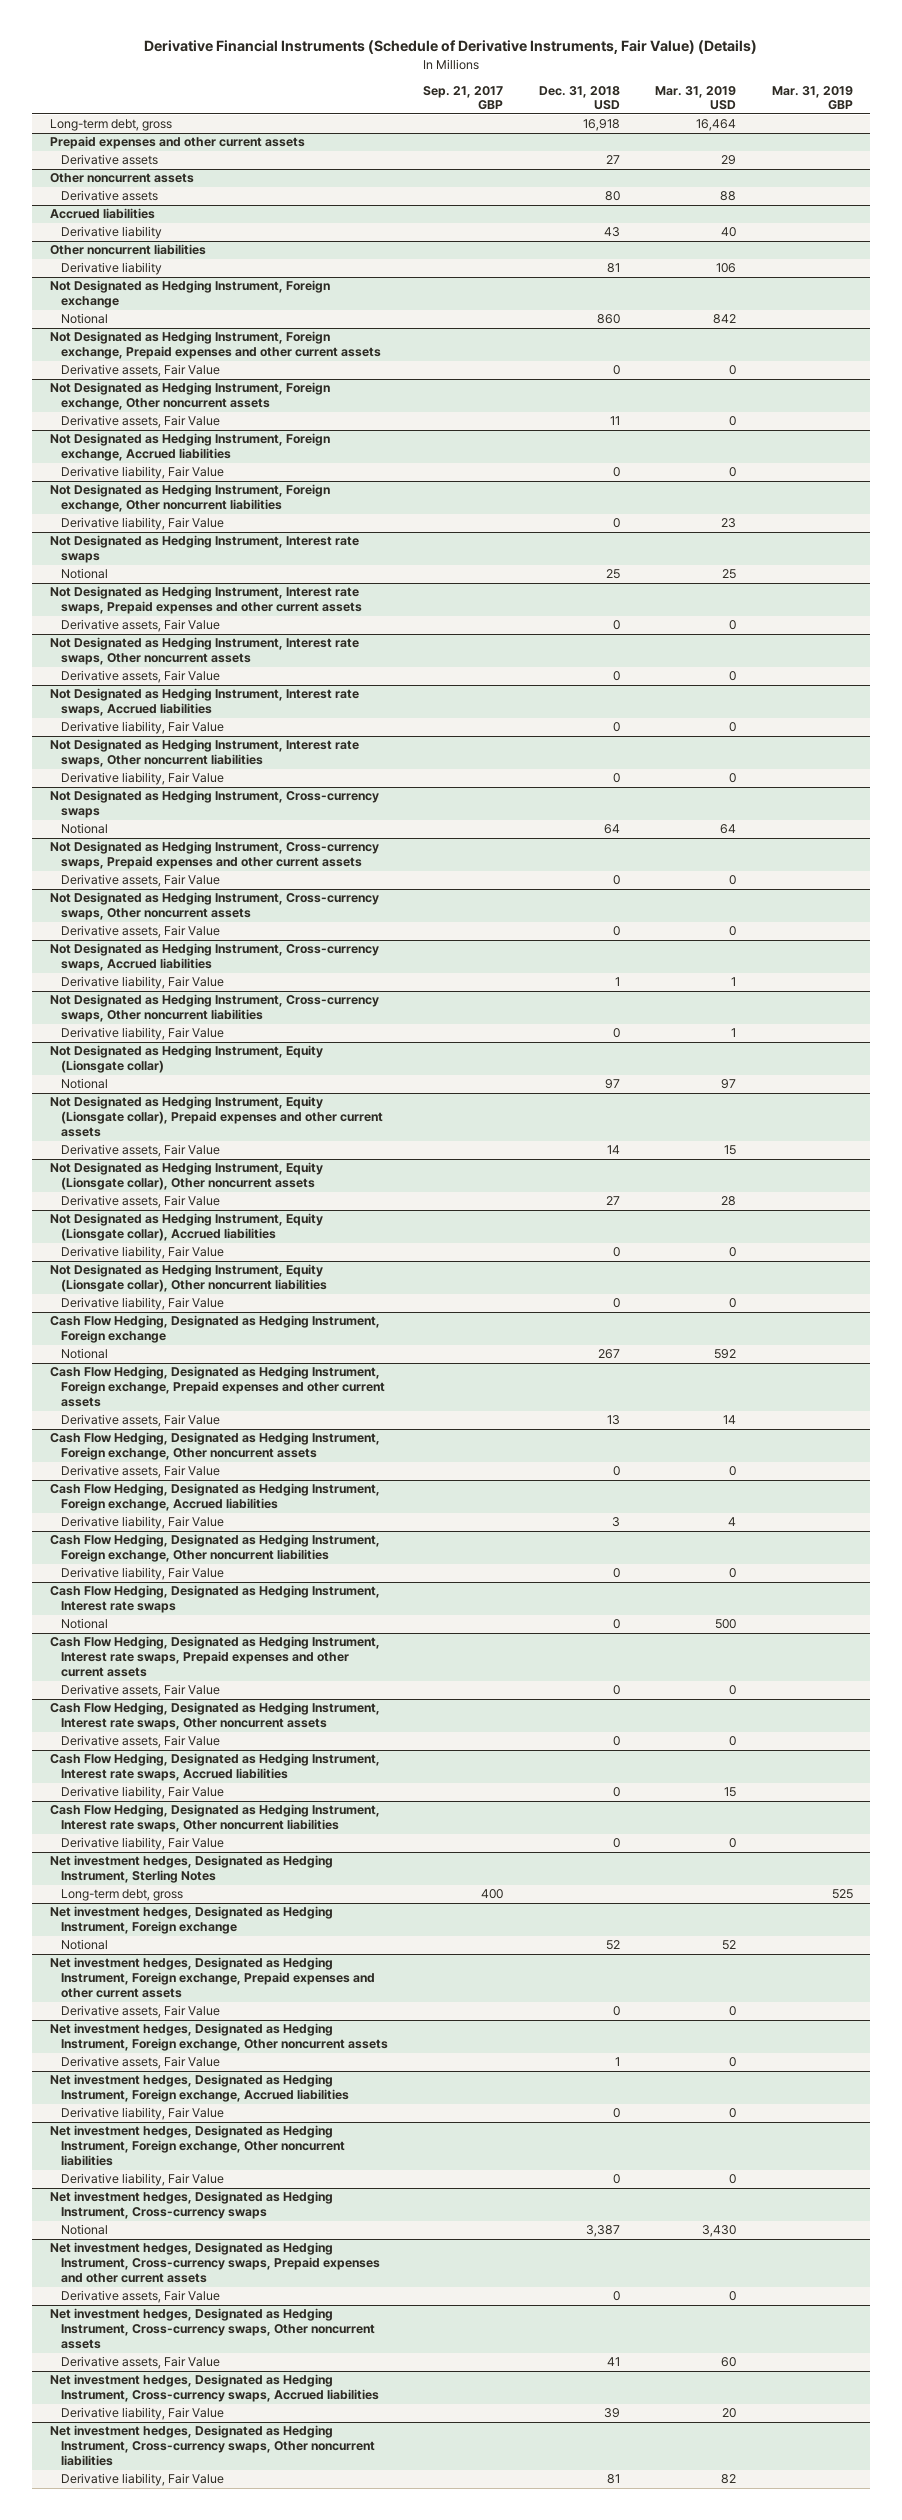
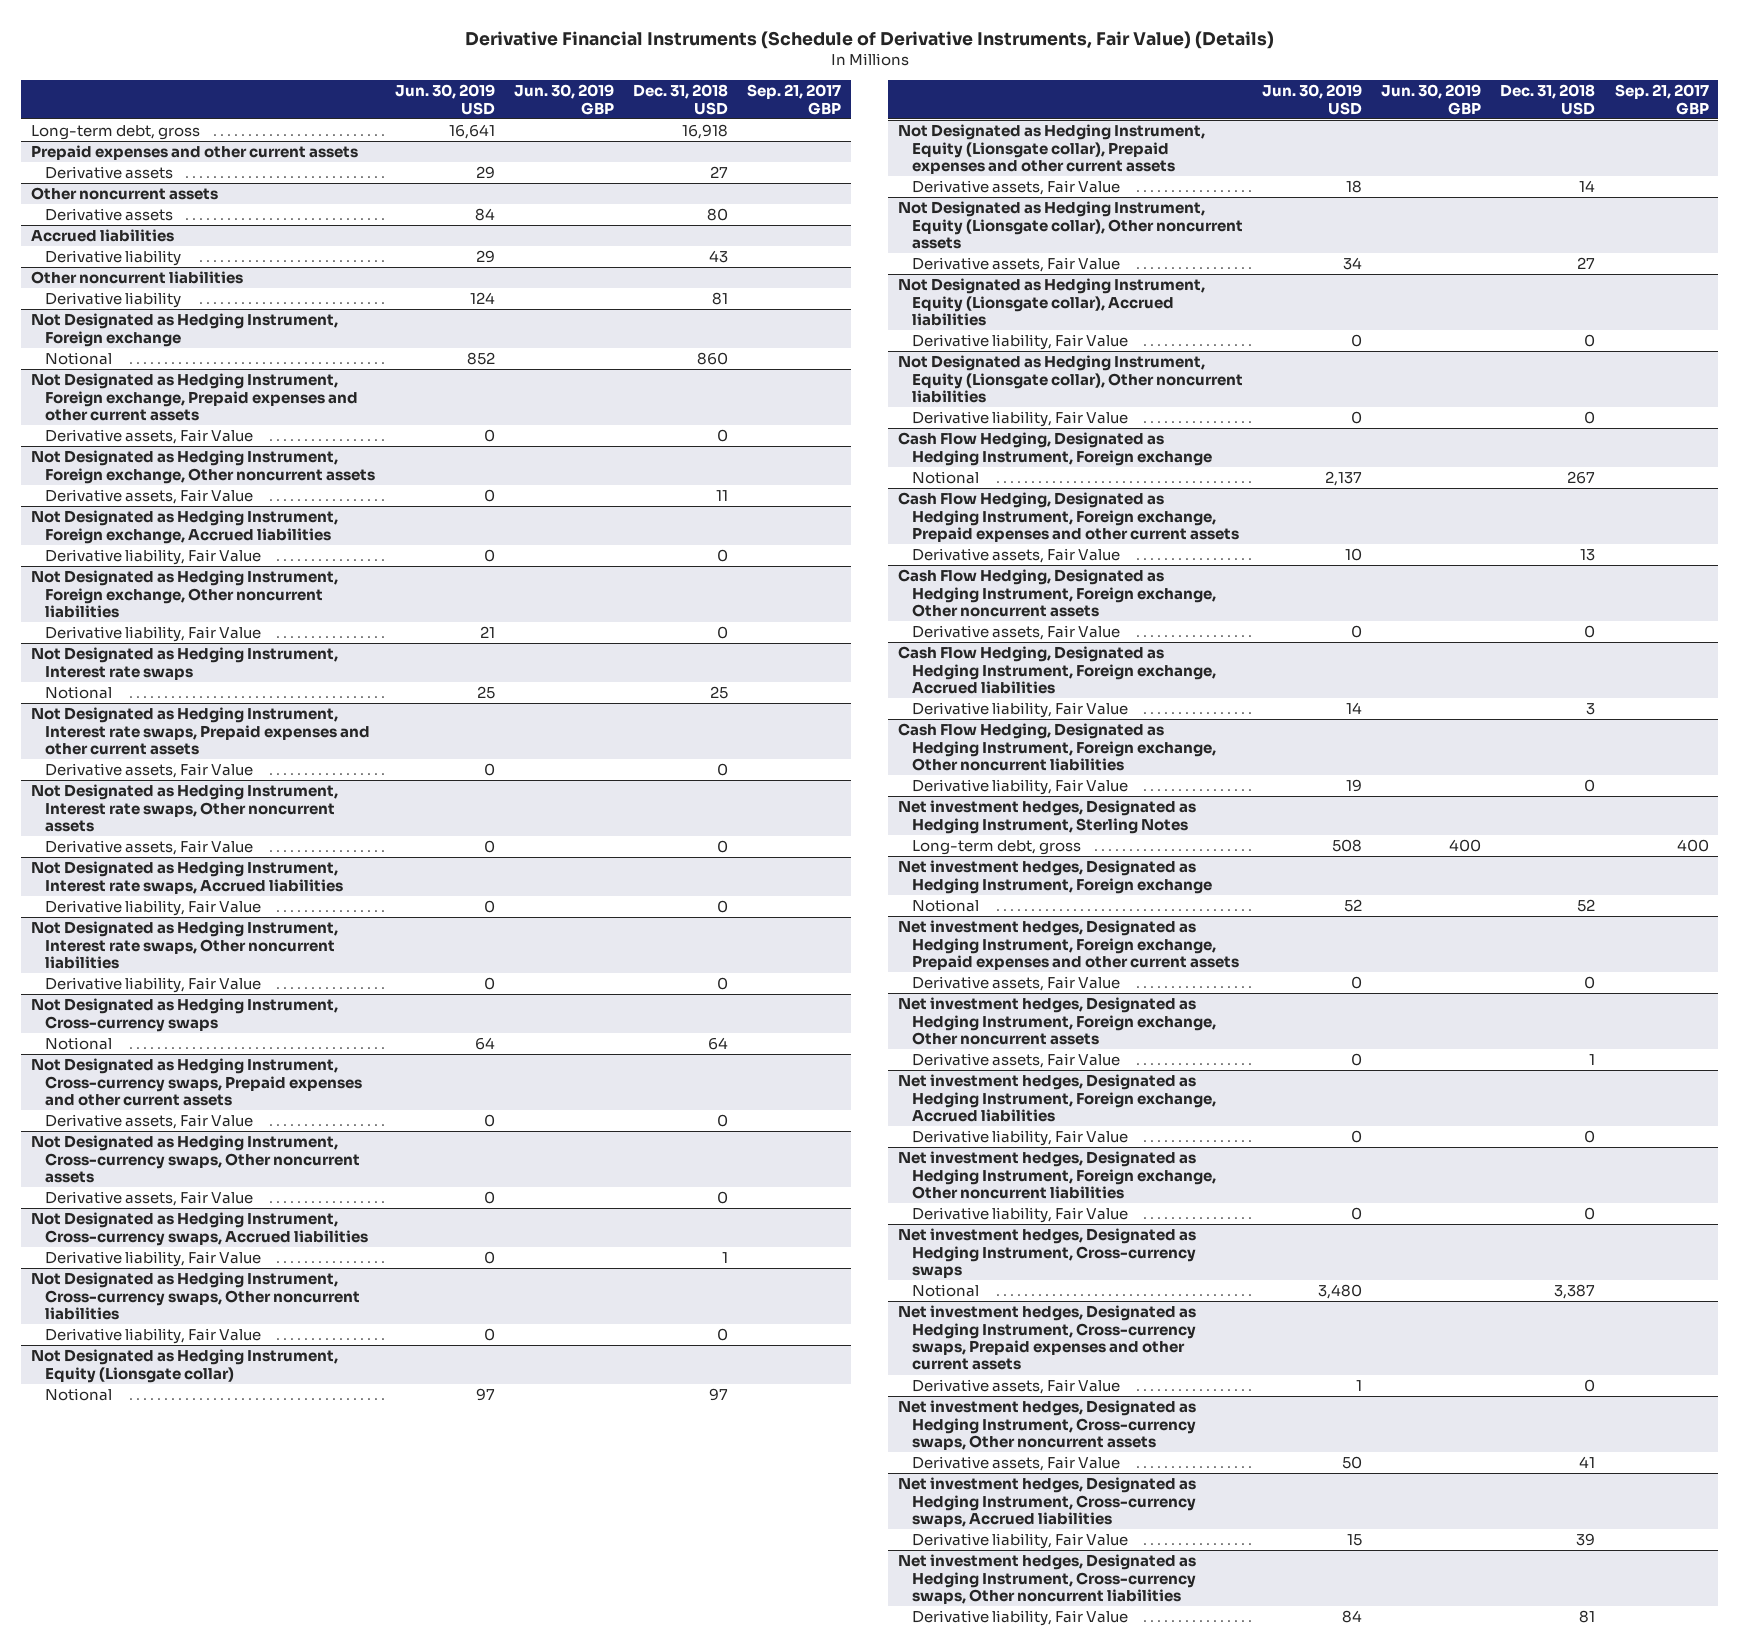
- | Sep. 21, 2017 GBP | Dec. 31, 2018 USD | Mar. 31, 2019 USD | Mar. 31, 2019 GBP
+ | Jun. 30, 2019 USD | Jun. 30, 2019 GBP | Dec. 31, 2018 USD | Sep. 21, 2017 GBP
- Cash Flow Hedging, Designated as Hedging Instrument, Interest rate swaps
- Notional | | 0 | 500 |
- Cash Flow Hedging, Designated as Hedging Instrument, Interest rate swaps, Prepaid expenses and other current assets
- Derivative assets, Fair Value | | 0 | 0 |
- Cash Flow Hedging, Designated as Hedging Instrument, Interest rate swaps, Other noncurrent assets
- Derivative assets, Fair Value | | 0 | 0 |
- Cash Flow Hedging, Designated as Hedging Instrument, Interest rate swaps, Accrued liabilities
- Derivative liability, Fair Value | | 0 | 15 |
- Cash Flow Hedging, Designated as Hedging Instrument, Interest rate swaps, Other noncurrent liabilities
- Derivative liability, Fair Value | | 0 | 0 |

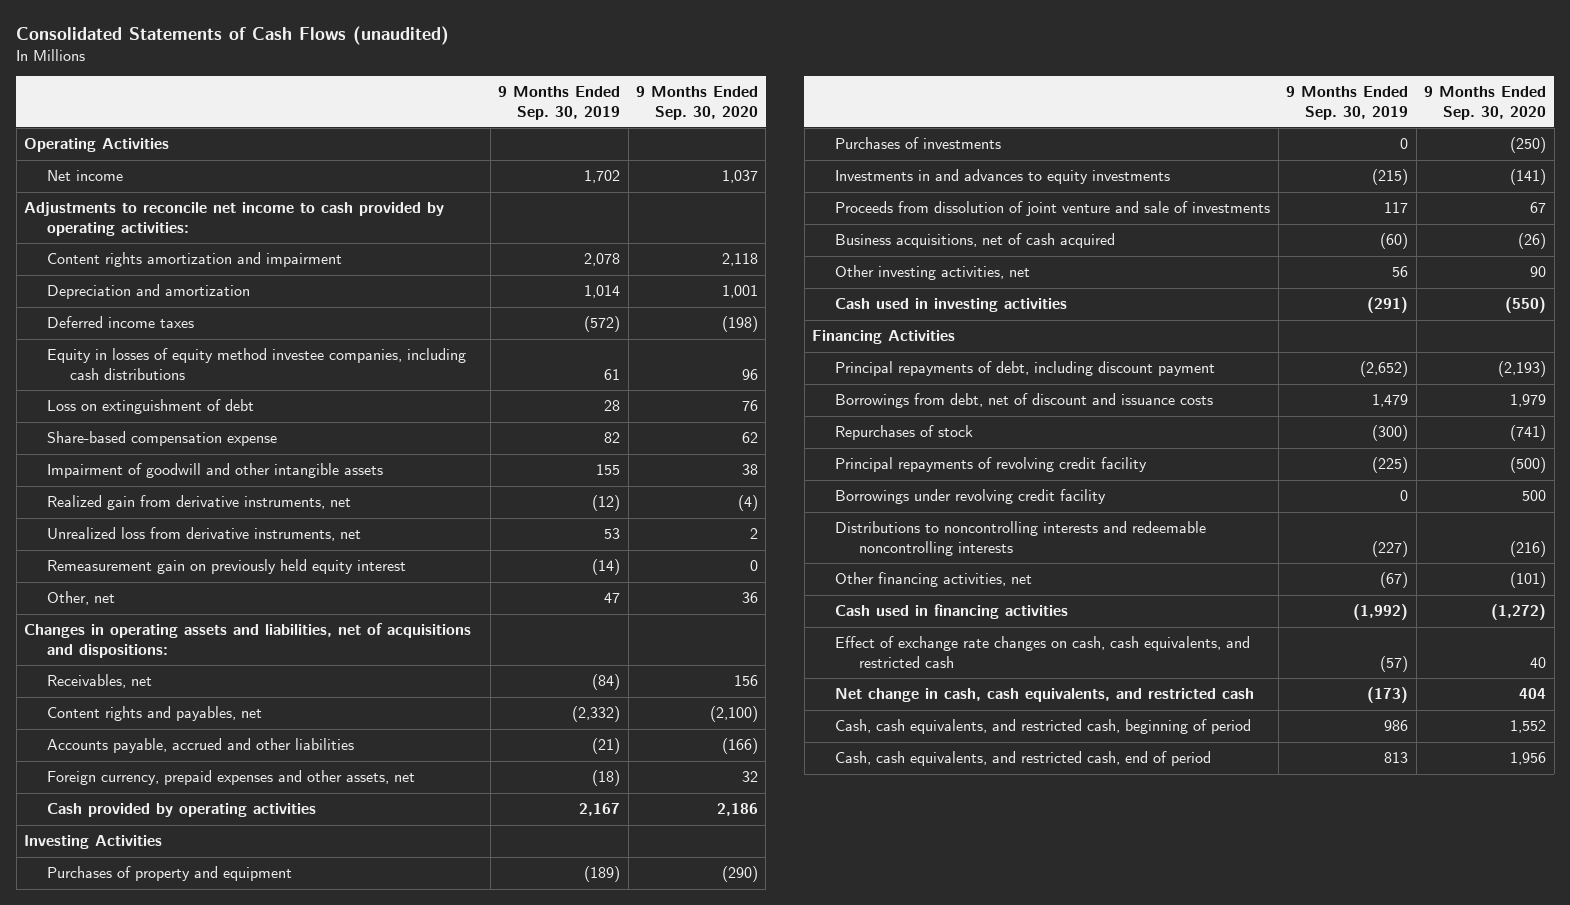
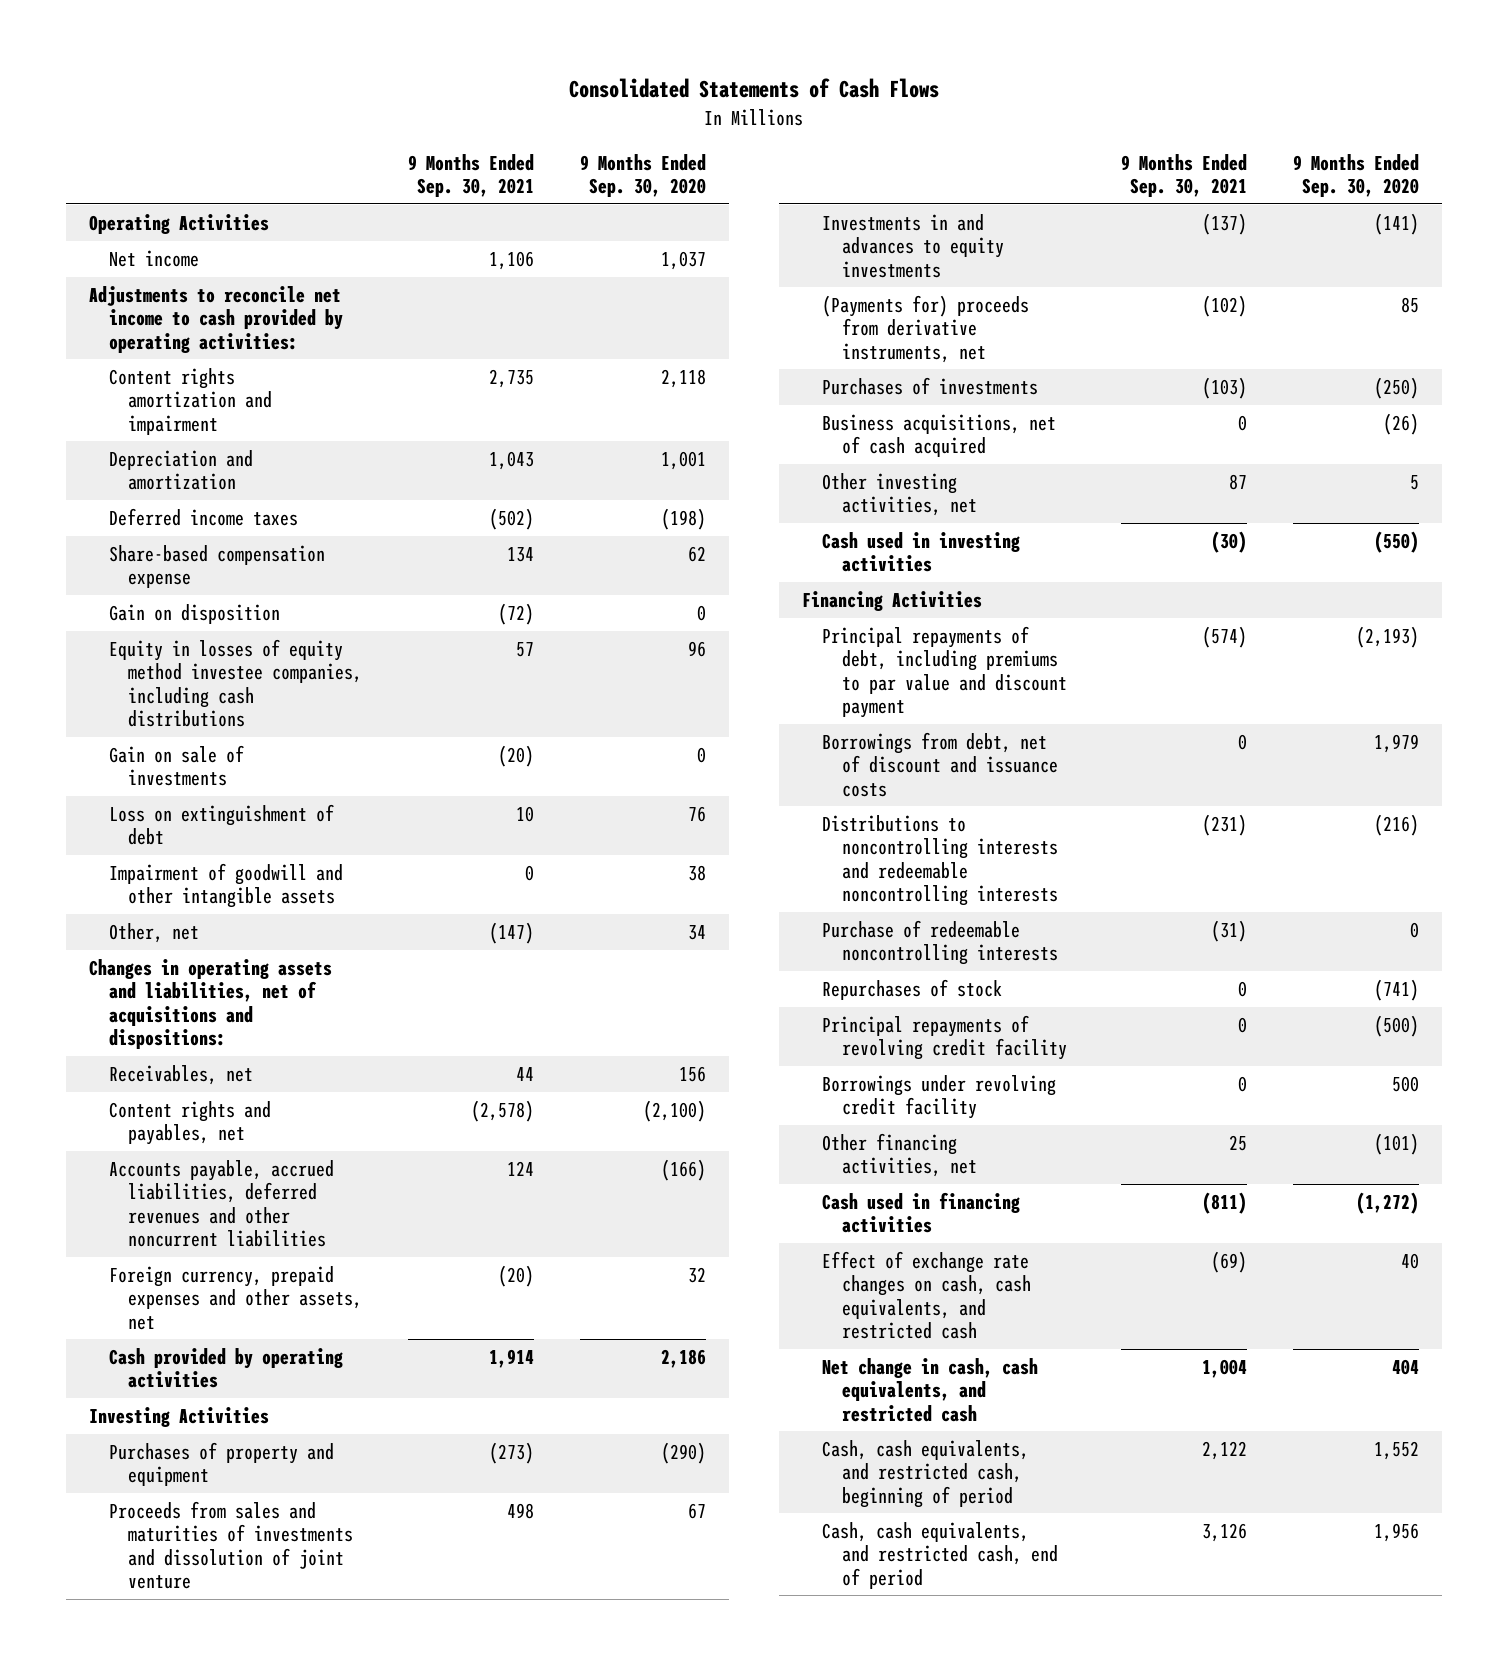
- Consolidated Statements of Cash Flows (unaudited)
+ Consolidated Statements of Cash Flows
- | 9 Months Ended Sep. 30, 2019 | 9 Months Ended Sep. 30, 2020
+ | 9 Months Ended Sep. 30, 2021 | 9 Months Ended Sep. 30, 2020
moved up: Share-based compensation expense | 134 | 62
+ Gain on disposition | (72) | 0
+ Gain on sale of investments | (20) | 0
- Realized gain from derivative instruments, net | (12) | (4)
- Unrealized loss from derivative instruments, net | 53 | 2
- Remeasurement gain on previously held equity interest | (14) | 0
- Other, net | 47 | 36
+ Other, net | (147) | 34
- Accounts payable, accrued and other liabilities | (21) | (166)
+ Accounts payable, accrued liabilities, deferred revenues and other noncurrent liabilities | 124 | (166)
+ Proceeds from sales and maturities of investments and dissolution of joint venture | 498 | 67
- Proceeds from dissolution of joint venture and sale of investments | 117 | 67
+ (Payments for) proceeds from derivative instruments, net | (102) | 85
moved down: Purchases of investments | (103) | (250)
- Other investing activities, net | 56 | 90
+ Other investing activities, net | 87 | 5
- Principal repayments of debt, including discount payment | (2,652) | (2,193)
+ Principal repayments of debt, including premiums to par value and discount payment | (574) | (2,193)
moved up: Distributions to noncontrolling interests and redeemable noncontrolling interests | (231) | (216)
+ Purchase of redeemable noncontrolling interests | (31) | 0

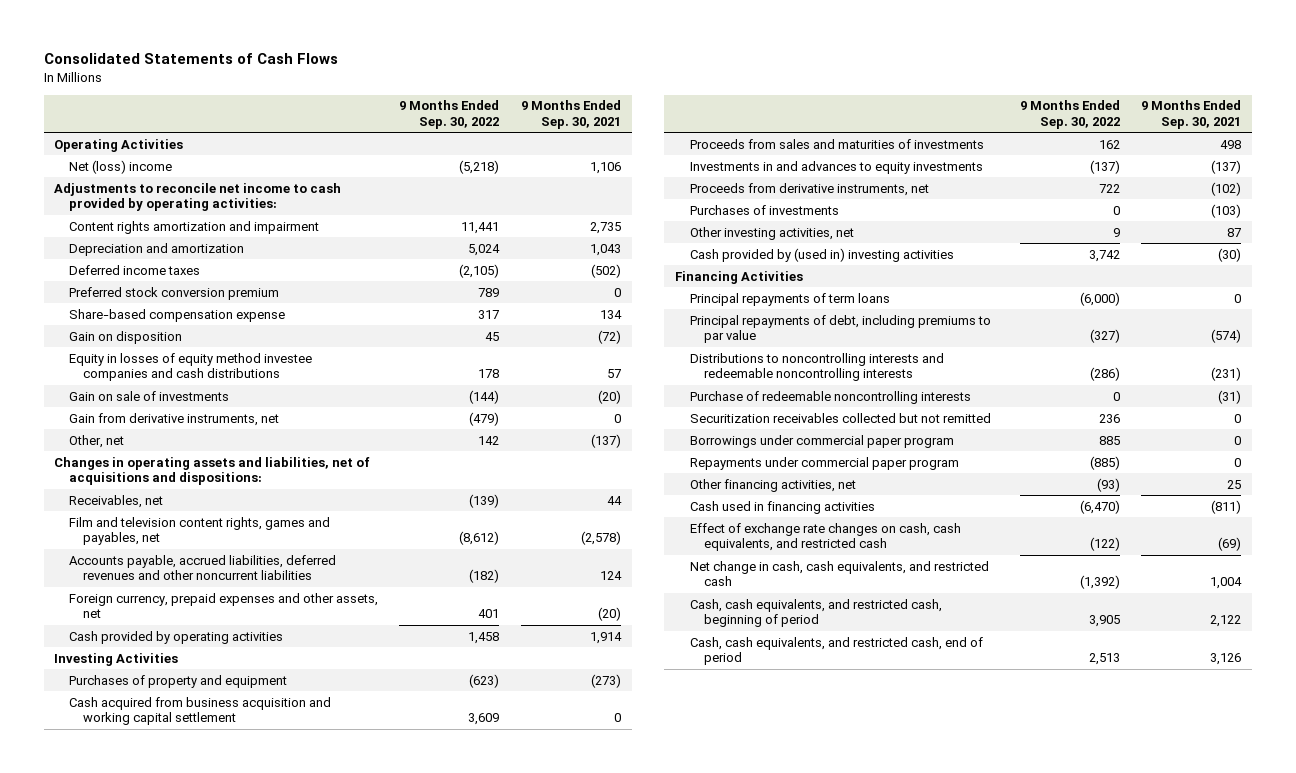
- | 9 Months Ended Sep. 30, 2021 | 9 Months Ended Sep. 30, 2020
+ | 9 Months Ended Sep. 30, 2022 | 9 Months Ended Sep. 30, 2021
- Net income | 1,106 | 1,037
+ Net (loss) income | (5,218) | 1,106
+ Preferred stock conversion premium | 789 | 0
- Equity in losses of equity method investee companies, including cash distributions | 57 | 96
+ Equity in losses of equity method investee companies and cash distributions | 178 | 57
- Loss on extinguishment of debt | 10 | 76
- Impairment of goodwill and other intangible assets | 0 | 38
- Other, net | (147) | 34
+ Gain from derivative instruments, net | (479) | 0
+ Other, net | 142 | (137)
- Content rights and payables, net | (2,578) | (2,100)
+ Film and television content rights, games and payables, net | (8,612) | (2,578)
- Proceeds from sales and maturities of investments and dissolution of joint venture | 498 | 67
+ Cash acquired from business acquisition and working capital settlement | 3,609 | 0
+ Proceeds from sales and maturities of investments | 162 | 498
- (Payments for) proceeds from derivative instruments, net | (102) | 85
+ Proceeds from derivative instruments, net | 722 | (102)
- Business acquisitions, net of cash acquired | 0 | (26)
- Cash used in investing activities | (30) | (550)
+ Cash provided by (used in) investing activities | 3,742 | (30)
- Principal repayments of debt, including premiums to par value and discount payment | (574) | (2,193)
- Borrowings from debt, net of discount and issuance costs | 0 | 1,979
+ Principal repayments of term loans | (6,000) | 0
+ Principal repayments of debt, including premiums to par value | (327) | (574)
- Repurchases of stock | 0 | (741)
- Principal repayments of revolving credit facility | 0 | (500)
- Borrowings under revolving credit facility | 0 | 500
+ Securitization receivables collected but not remitted | 236 | 0
+ Borrowings under commercial paper program | 885 | 0
+ Repayments under commercial paper program | (885) | 0

